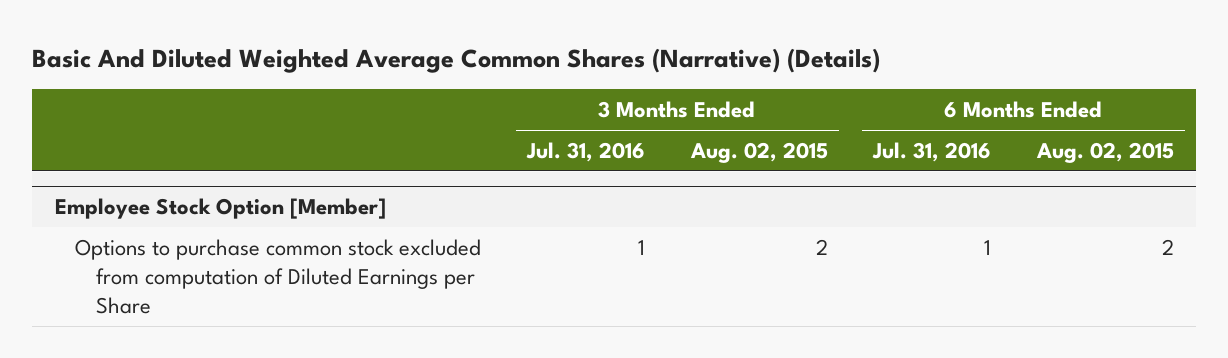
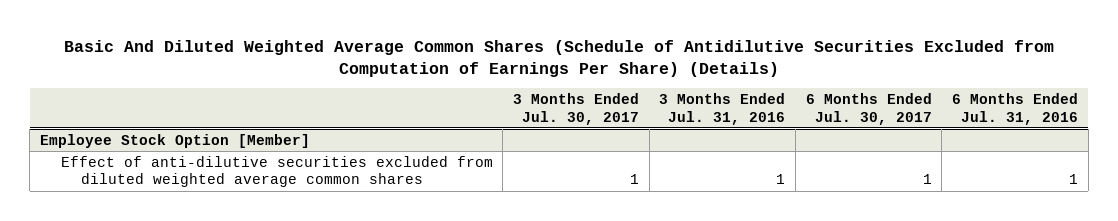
- Basic And Diluted Weighted Average Common Shares (Narrative) (Details)
+ Basic And Diluted Weighted Average Common Shares (Schedule of Antidilutive Securities Excluded from Computation of Earnings Per Share) (Details)
- | 3 Months Ended Jul. 31, 2016 | 3 Months Ended Aug. 02, 2015 | 6 Months Ended Jul. 31, 2016 | 6 Months Ended Aug. 02, 2015
+ | 3 Months Ended Jul. 30, 2017 | 3 Months Ended Jul. 31, 2016 | 6 Months Ended Jul. 30, 2017 | 6 Months Ended Jul. 31, 2016
@ Employee Stock Option [Member]
- Options to purchase common stock excluded from computation of Diluted Earnings per Share | 1 | 2 | 1 | 2
+ Effect of anti-dilutive securities excluded from diluted weighted average common shares | 1 | 1 | 1 | 1

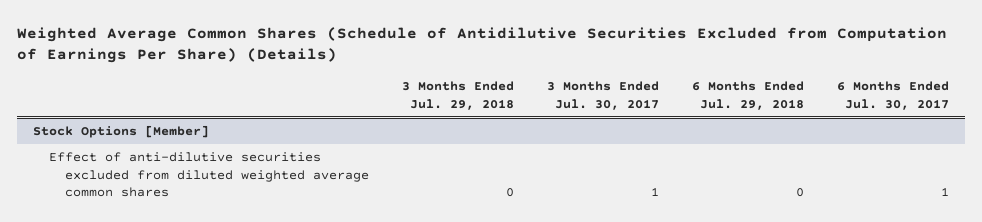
- Basic And Diluted Weighted Average Common Shares (Schedule of Antidilutive Securities Excluded from Computation of Earnings Per Share) (Details)
+ Weighted Average Common Shares (Schedule of Antidilutive Securities Excluded from Computation of Earnings Per Share) (Details)
- | 3 Months Ended Jul. 30, 2017 | 3 Months Ended Jul. 31, 2016 | 6 Months Ended Jul. 30, 2017 | 6 Months Ended Jul. 31, 2016
+ | 3 Months Ended Jul. 29, 2018 | 3 Months Ended Jul. 30, 2017 | 6 Months Ended Jul. 29, 2018 | 6 Months Ended Jul. 30, 2017
- Employee Stock Option [Member]
+ Stock Options [Member]

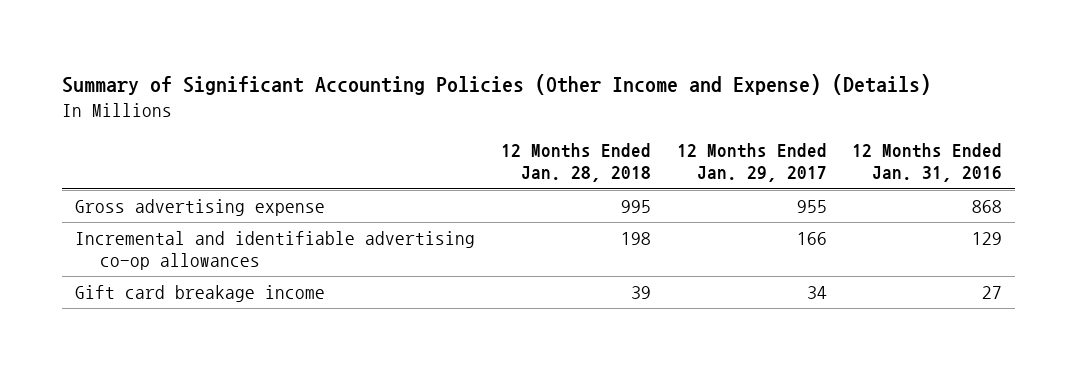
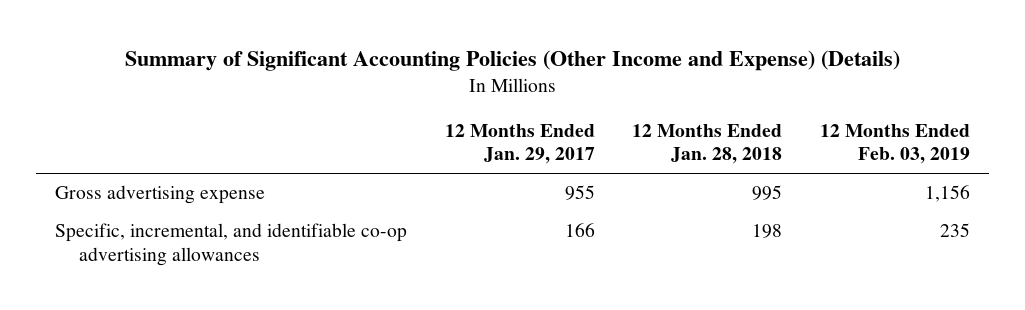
- | 12 Months Ended Jan. 28, 2018 | 12 Months Ended Jan. 29, 2017 | 12 Months Ended Jan. 31, 2016
+ | 12 Months Ended Jan. 29, 2017 | 12 Months Ended Jan. 28, 2018 | 12 Months Ended Feb. 03, 2019
- Incremental and identifiable advertising co-op allowances | 198 | 166 | 129
- Gift card breakage income | 39 | 34 | 27
+ Specific, incremental, and identifiable co-op advertising allowances | 166 | 198 | 235

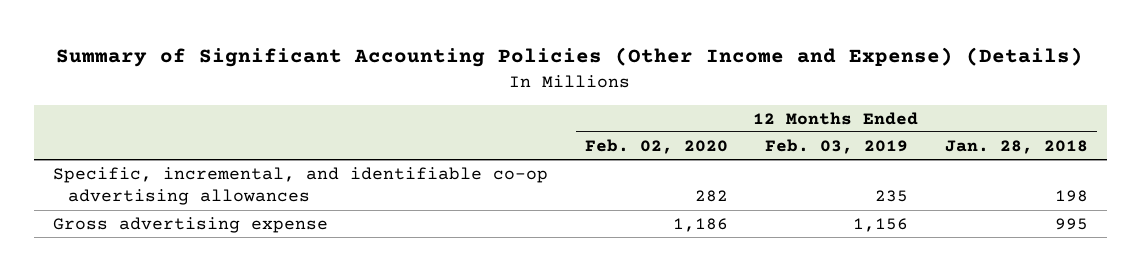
- | 12 Months Ended Jan. 29, 2017 | 12 Months Ended Jan. 28, 2018 | 12 Months Ended Feb. 03, 2019
+ | 12 Months Ended Feb. 02, 2020 | 12 Months Ended Feb. 03, 2019 | 12 Months Ended Jan. 28, 2018
moved down: Gross advertising expense | 1,186 | 1,156 | 995

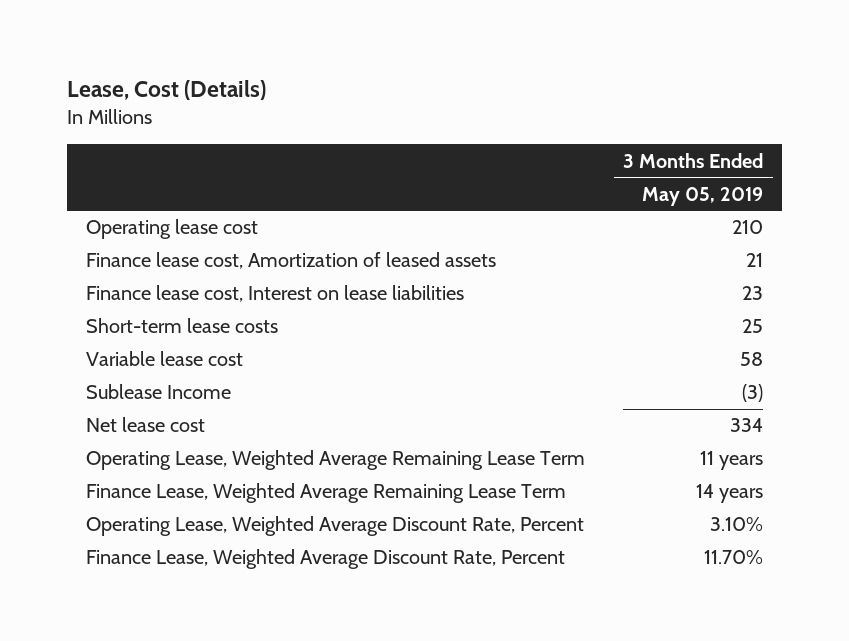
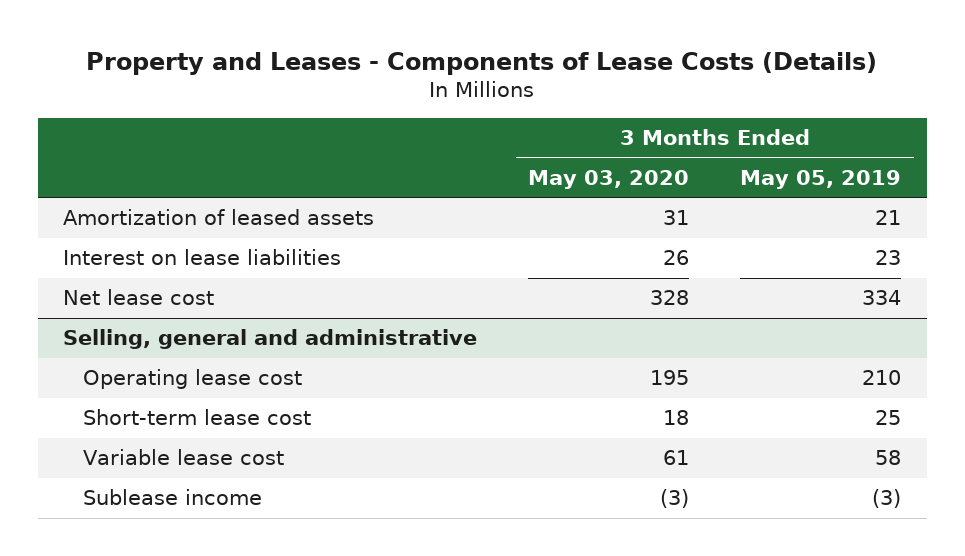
- Lease, Cost (Details)
+ Property and Leases - Components of Lease Costs (Details)
- | 3 Months Ended May 05, 2019
+ | 3 Months Ended May 03, 2020 | 3 Months Ended May 05, 2019
+ Amortization of leased assets | 31 | 21
+ Interest on lease liabilities | 26 | 23
moved up: Net lease cost | 328 | 334
+ Selling, general and administrative
- Finance lease cost, Amortization of leased assets | 21
- Finance lease cost, Interest on lease liabilities | 23
- Short-term lease costs | 25
+ Short-term lease cost | 18 | 25
- Sublease Income | (3)
- Operating Lease, Weighted Average Remaining Lease Term | 11 years
- Finance Lease, Weighted Average Remaining Lease Term | 14 years
- Operating Lease, Weighted Average Discount Rate, Percent | 3.10%
- Finance Lease, Weighted Average Discount Rate, Percent | 11.70%
+ Sublease income | (3) | (3)

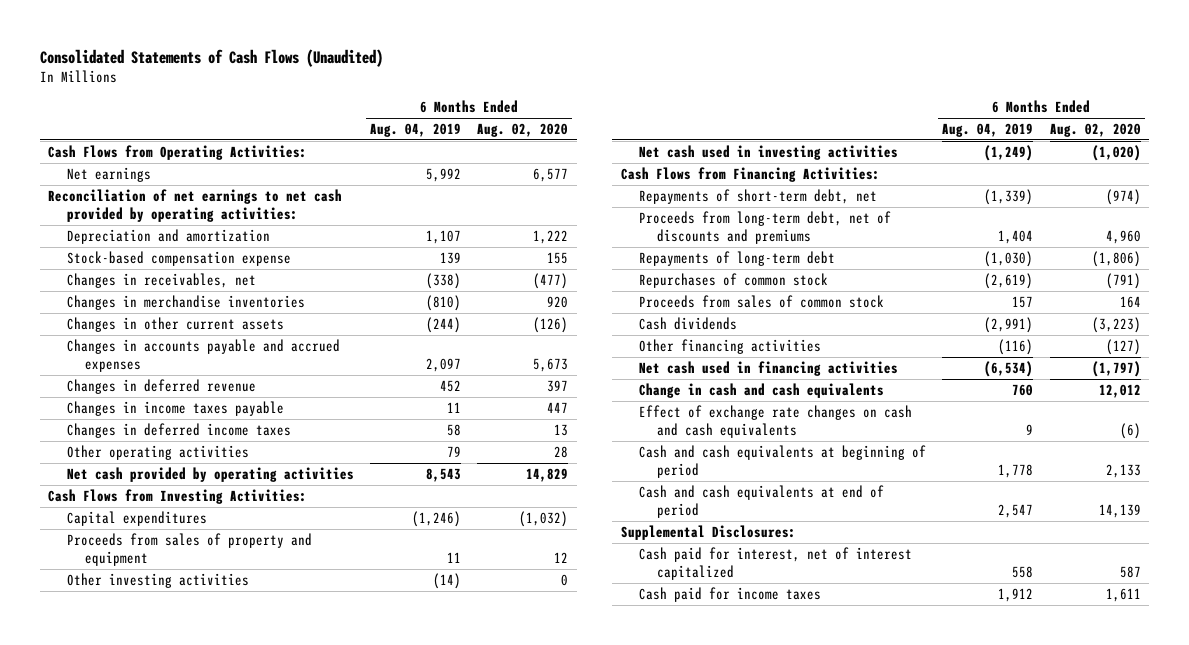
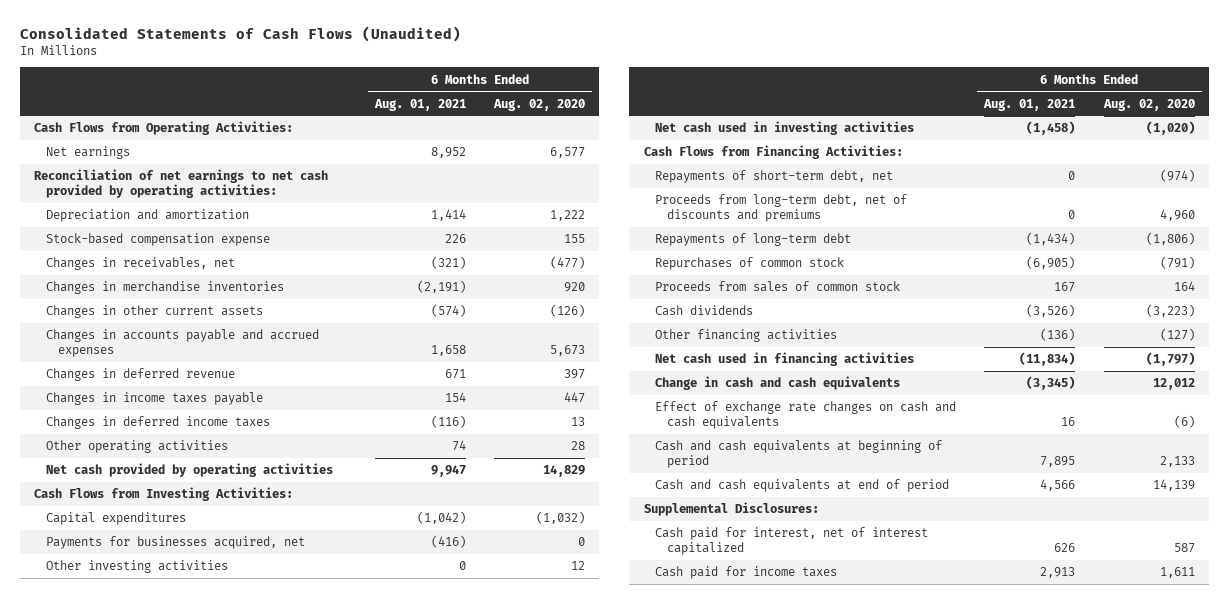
- | 6 Months Ended Aug. 04, 2019 | 6 Months Ended Aug. 02, 2020
+ | 6 Months Ended Aug. 01, 2021 | 6 Months Ended Aug. 02, 2020
- Proceeds from sales of property and equipment | 11 | 12
- Other investing activities | (14) | 0
+ Payments for businesses acquired, net | (416) | 0
+ Other investing activities | 0 | 12

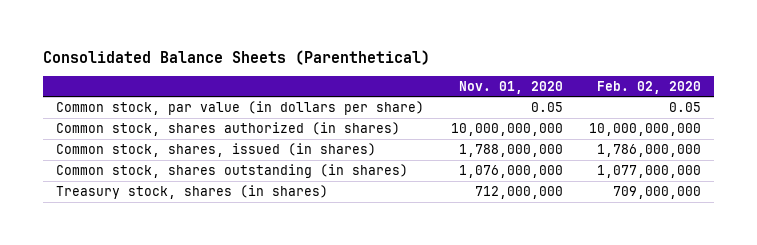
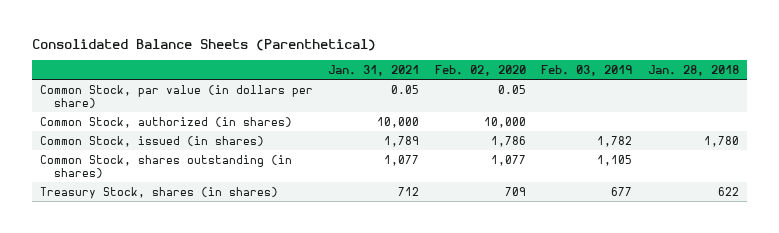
- | Nov. 01, 2020 | Feb. 02, 2020
+ | Jan. 31, 2021 | Feb. 02, 2020 | Feb. 03, 2019 | Jan. 28, 2018
- Common stock, par value (in dollars per share) | 0.05 | 0.05
- Common stock, shares authorized (in shares) | 10,000,000,000 | 10,000,000,000
- Common stock, shares, issued (in shares) | 1,788,000,000 | 1,786,000,000
- Common stock, shares outstanding (in shares) | 1,076,000,000 | 1,077,000,000
- Treasury stock, shares (in shares) | 712,000,000 | 709,000,000
+ Common Stock, par value (in dollars per share) | 0.05 | 0.05 | |
+ Common Stock, authorized (in shares) | 10,000 | 10,000 | |
+ Common Stock, issued (in shares) | 1,789 | 1,786 | 1,782 | 1,780
+ Common Stock, shares outstanding (in shares) | 1,077 | 1,077 | 1,105 |
+ Treasury Stock, shares (in shares) | 712 | 709 | 677 | 622

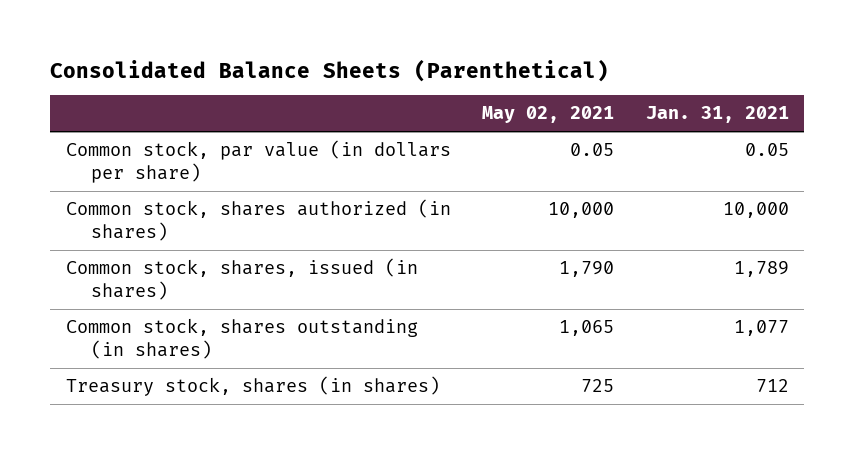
- | Jan. 31, 2021 | Feb. 02, 2020 | Feb. 03, 2019 | Jan. 28, 2018
+ | May 02, 2021 | Jan. 31, 2021
- Common Stock, par value (in dollars per share) | 0.05 | 0.05 | |
- Common Stock, authorized (in shares) | 10,000 | 10,000 | |
- Common Stock, issued (in shares) | 1,789 | 1,786 | 1,782 | 1,780
- Common Stock, shares outstanding (in shares) | 1,077 | 1,077 | 1,105 |
- Treasury Stock, shares (in shares) | 712 | 709 | 677 | 622
+ Common stock, par value (in dollars per share) | 0.05 | 0.05
+ Common stock, shares authorized (in shares) | 10,000 | 10,000
+ Common stock, shares, issued (in shares) | 1,790 | 1,789
+ Common stock, shares outstanding (in shares) | 1,065 | 1,077
+ Treasury stock, shares (in shares) | 725 | 712

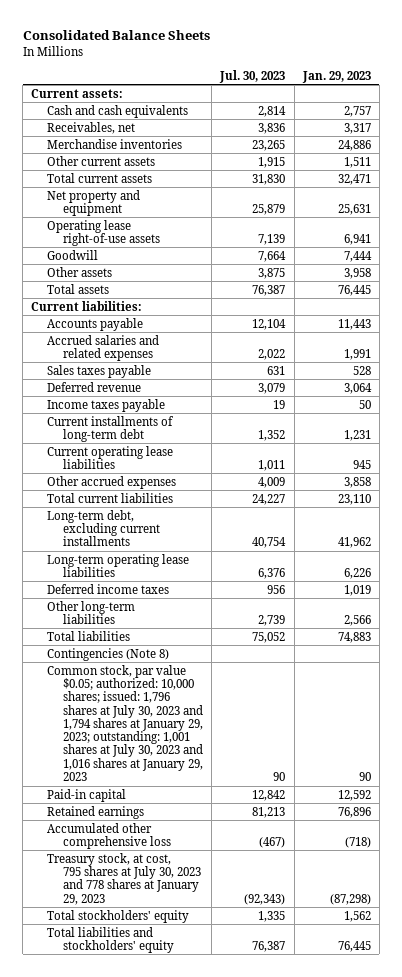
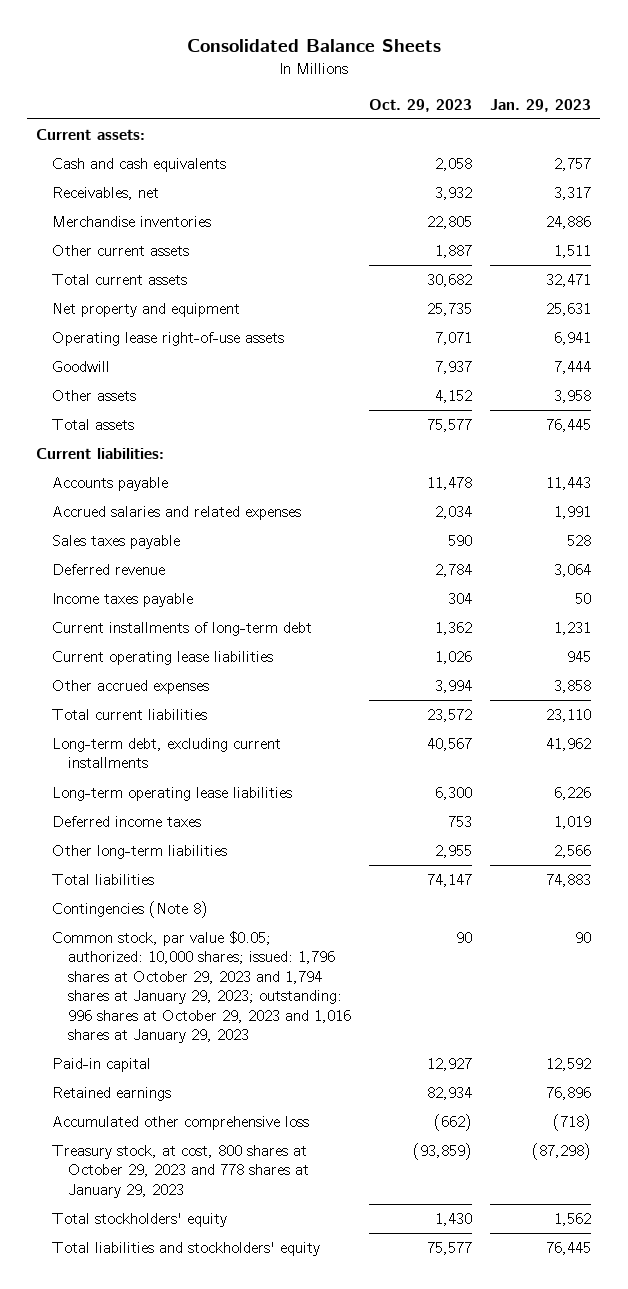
- | Jul. 30, 2023 | Jan. 29, 2023
+ | Oct. 29, 2023 | Jan. 29, 2023
- Common stock, par value $0.05; authorized: 10,000 shares; issued: 1,796 shares at July 30, 2023 and 1,794 shares at January 29, 2023; outstanding: 1,001 shares at July 30, 2023 and 1,016 shares at January 29, 2023 | 90 | 90
+ Common stock, par value $0.05; authorized: 10,000 shares; issued: 1,796 shares at October 29, 2023 and 1,794 shares at January 29, 2023; outstanding: 996 shares at October 29, 2023 and 1,016 shares at January 29, 2023 | 90 | 90
- Treasury stock, at cost, 795 shares at July 30, 2023 and 778 shares at January 29, 2023 | (92,343) | (87,298)
+ Treasury stock, at cost, 800 shares at October 29, 2023 and 778 shares at January 29, 2023 | (93,859) | (87,298)

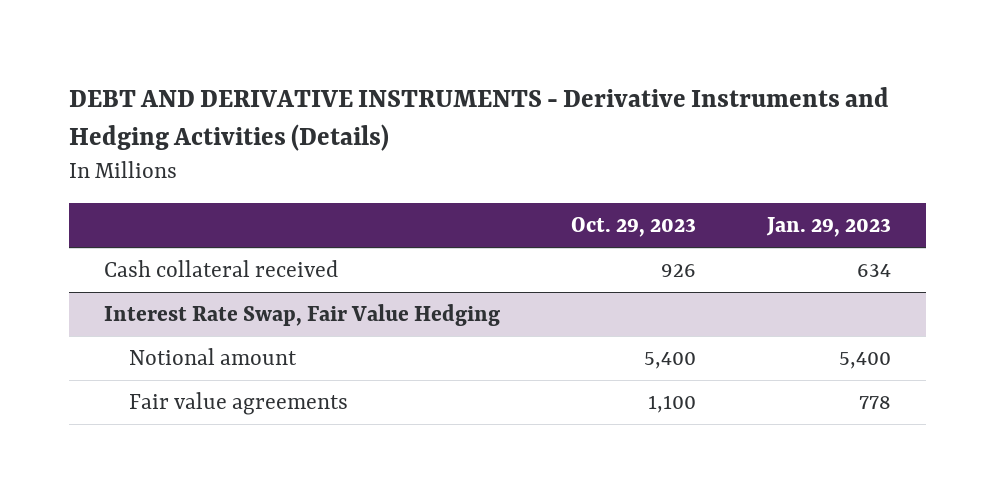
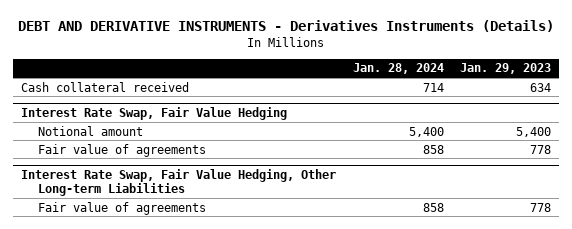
- DEBT AND DERIVATIVE INSTRUMENTS - Derivative Instruments and Hedging Activities (Details)
+ DEBT AND DERIVATIVE INSTRUMENTS - Derivatives Instruments (Details)
- | Oct. 29, 2023 | Jan. 29, 2023
+ | Jan. 28, 2024 | Jan. 29, 2023
@ Interest Rate Swap, Fair Value Hedging
- Fair value agreements | 1,100 | 778
+ Fair value of agreements | 858 | 778
+ Interest Rate Swap, Fair Value Hedging, Other Long-term Liabilities
+ Fair value of agreements | 858 | 778

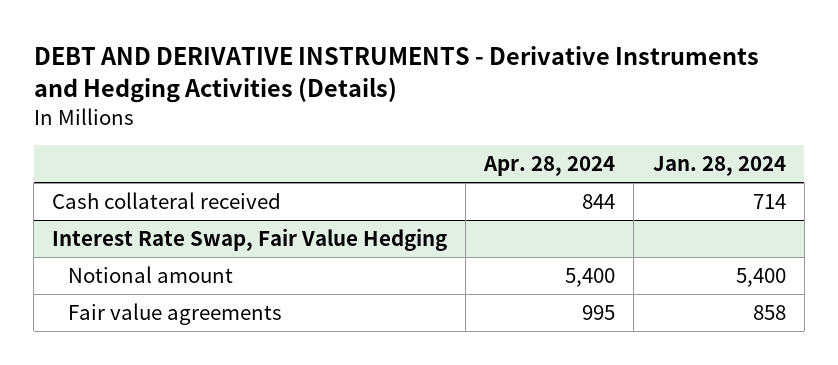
- DEBT AND DERIVATIVE INSTRUMENTS - Derivatives Instruments (Details)
+ DEBT AND DERIVATIVE INSTRUMENTS - Derivative Instruments and Hedging Activities (Details)
- | Jan. 28, 2024 | Jan. 29, 2023
+ | Apr. 28, 2024 | Jan. 28, 2024
@ Interest Rate Swap, Fair Value Hedging
- Fair value of agreements | 858 | 778
- Interest Rate Swap, Fair Value Hedging, Other Long-term Liabilities
- Fair value of agreements | 858 | 778
@ Interest Rate Swap, Fair Value Hedging
+ Fair value agreements | 995 | 858

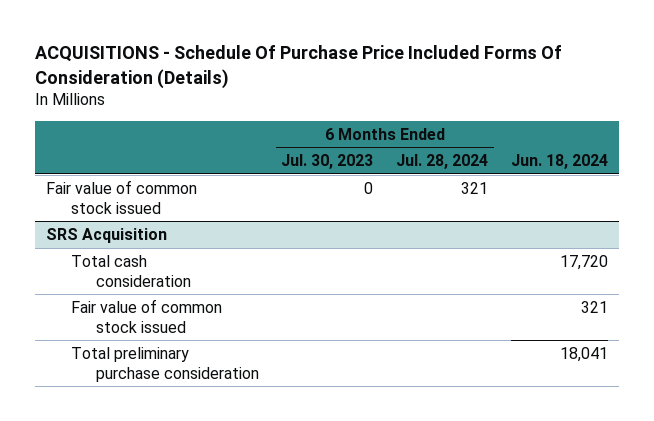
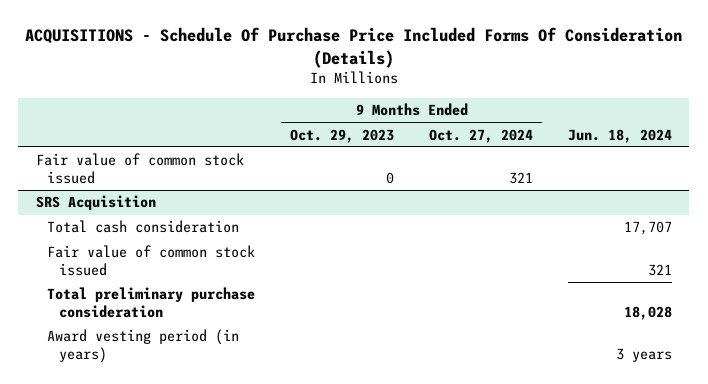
- | 6 Months Ended Jul. 30, 2023 | 6 Months Ended Jul. 28, 2024 | Jun. 18, 2024
+ | 9 Months Ended Oct. 29, 2023 | 9 Months Ended Oct. 27, 2024 | Jun. 18, 2024
@ SRS Acquisition
- Total cash consideration | | | 17,720
+ Total cash consideration | | | 17,707
- Total preliminary purchase consideration | | | 18,041
+ Total preliminary purchase consideration | | | 18,028
+ Award vesting period (in years) | | | 3 years

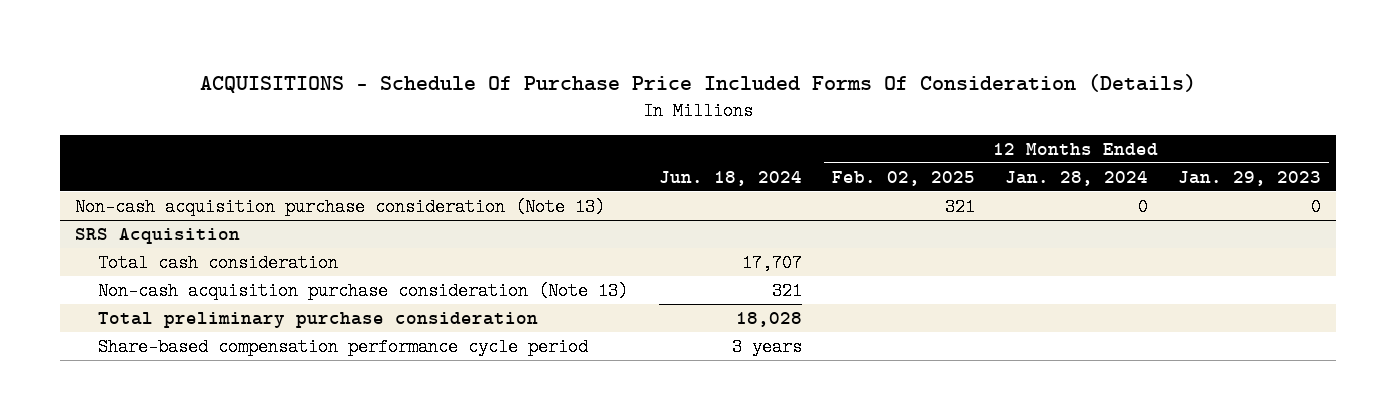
- | 9 Months Ended Oct. 29, 2023 | 9 Months Ended Oct. 27, 2024 | Jun. 18, 2024
+ | Jun. 18, 2024 | 12 Months Ended Feb. 02, 2025 | 12 Months Ended Jan. 28, 2024 | 12 Months Ended Jan. 29, 2023
- Fair value of common stock issued | 0 | 321 |
+ Non-cash acquisition purchase consideration (Note 13) | | 321 | 0 | 0
@ SRS Acquisition
- Fair value of common stock issued | | | 321
+ Non-cash acquisition purchase consideration (Note 13) | 321 | | |
- Award vesting period (in years) | | | 3 years
+ Share-based compensation performance cycle period | 3 years | | |

